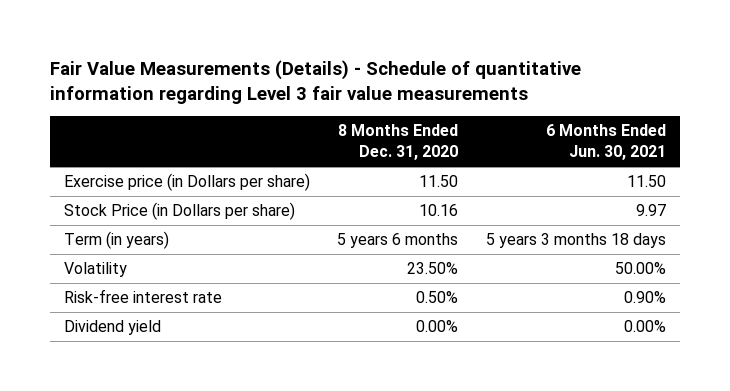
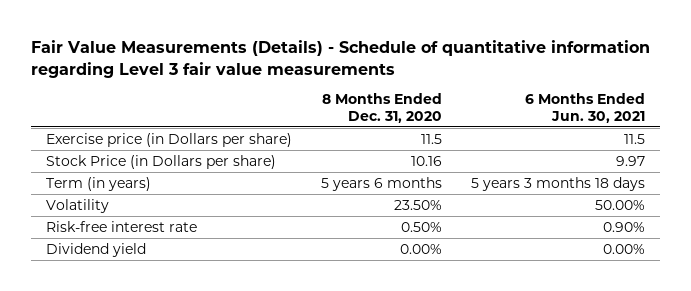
- Exercise price (in Dollars per share) | 11.50 | 11.50
+ Exercise price (in Dollars per share) | 11.5 | 11.5

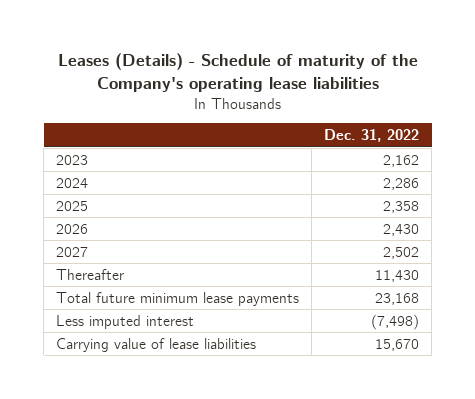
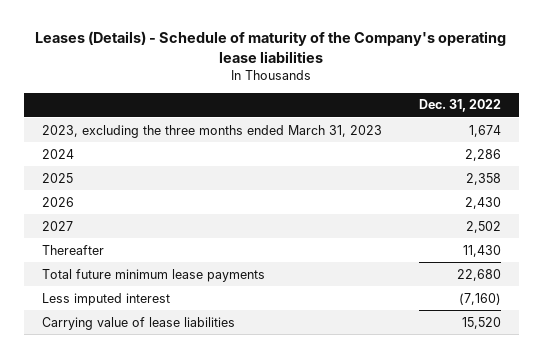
- 2023 | 2,162
+ 2023, excluding the three months ended March 31, 2023 | 1,674
- Total future minimum lease payments | 23,168
- Less imputed interest | (7,498)
- Carrying value of lease liabilities | 15,670
+ Total future minimum lease payments | 22,680
+ Less imputed interest | (7,160)
+ Carrying value of lease liabilities | 15,520

